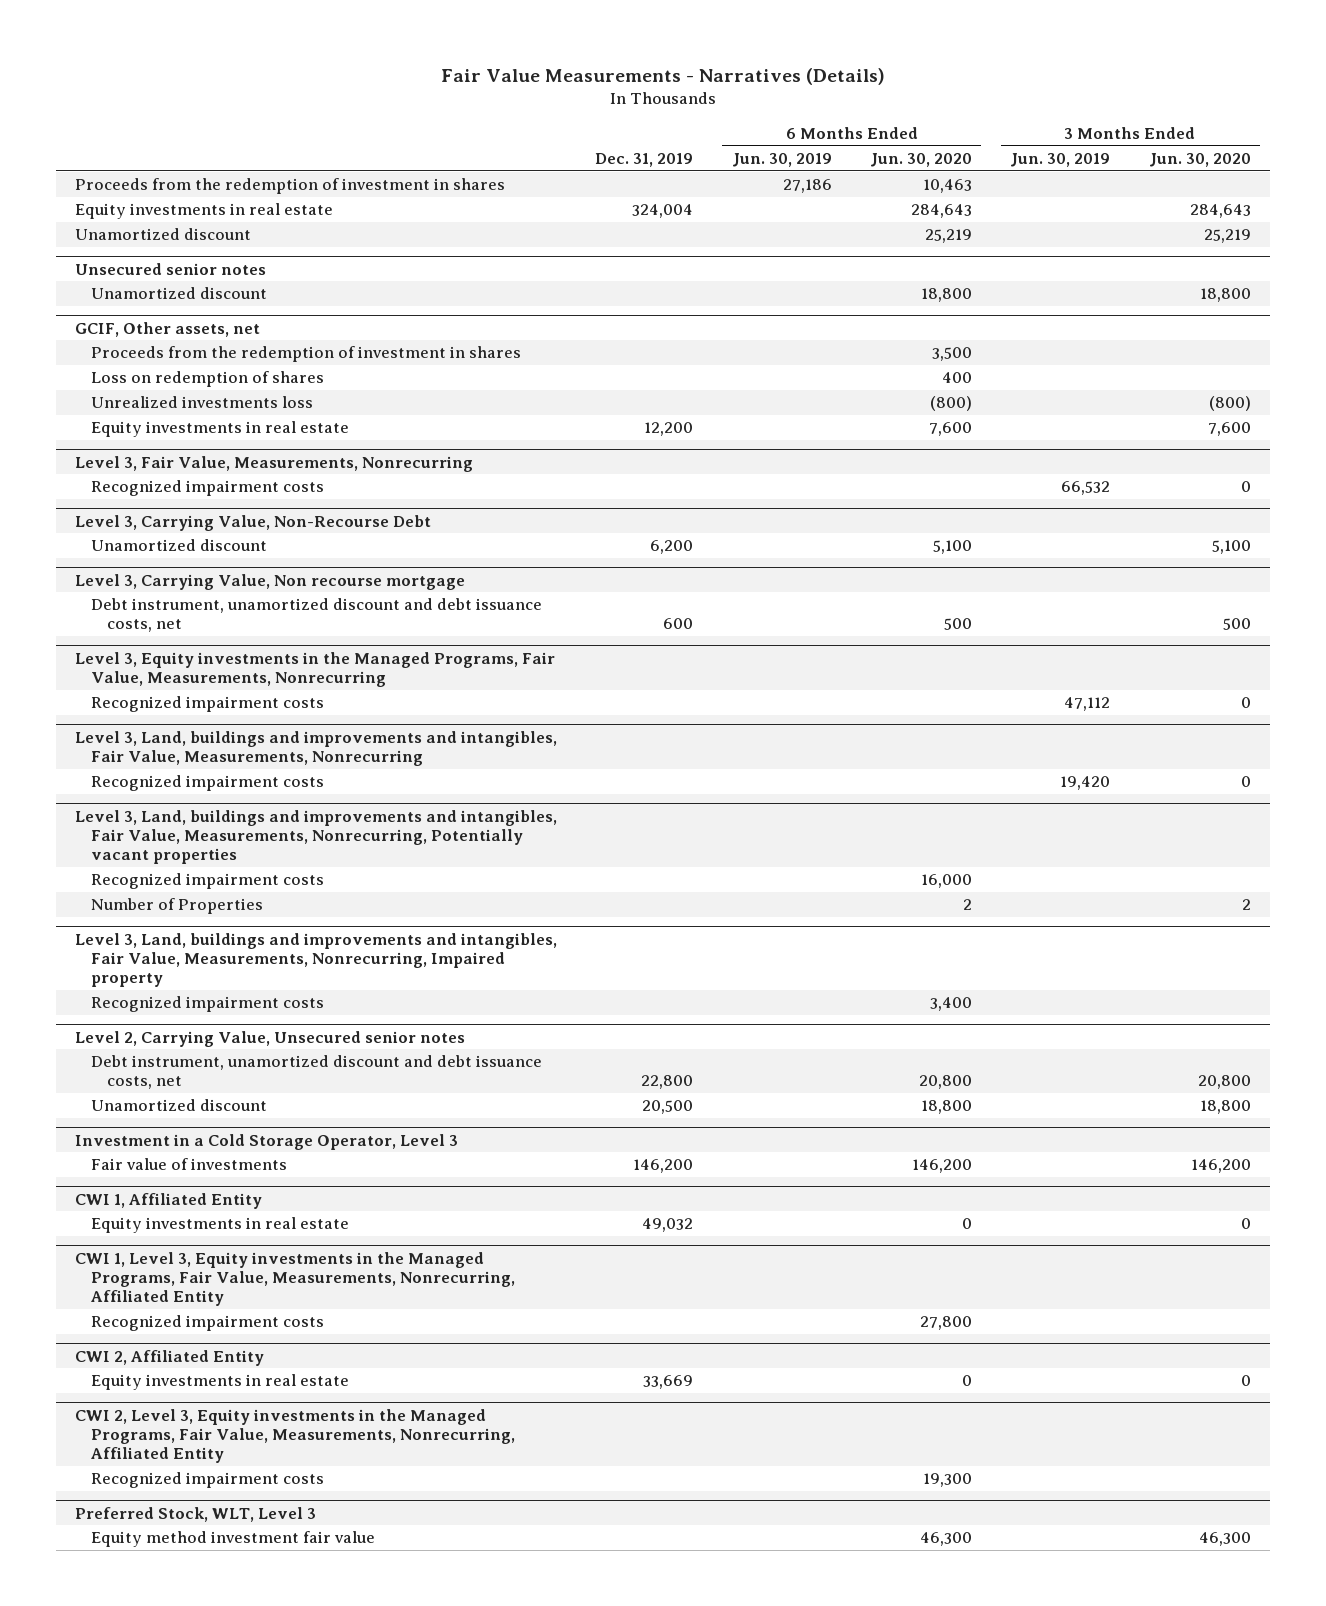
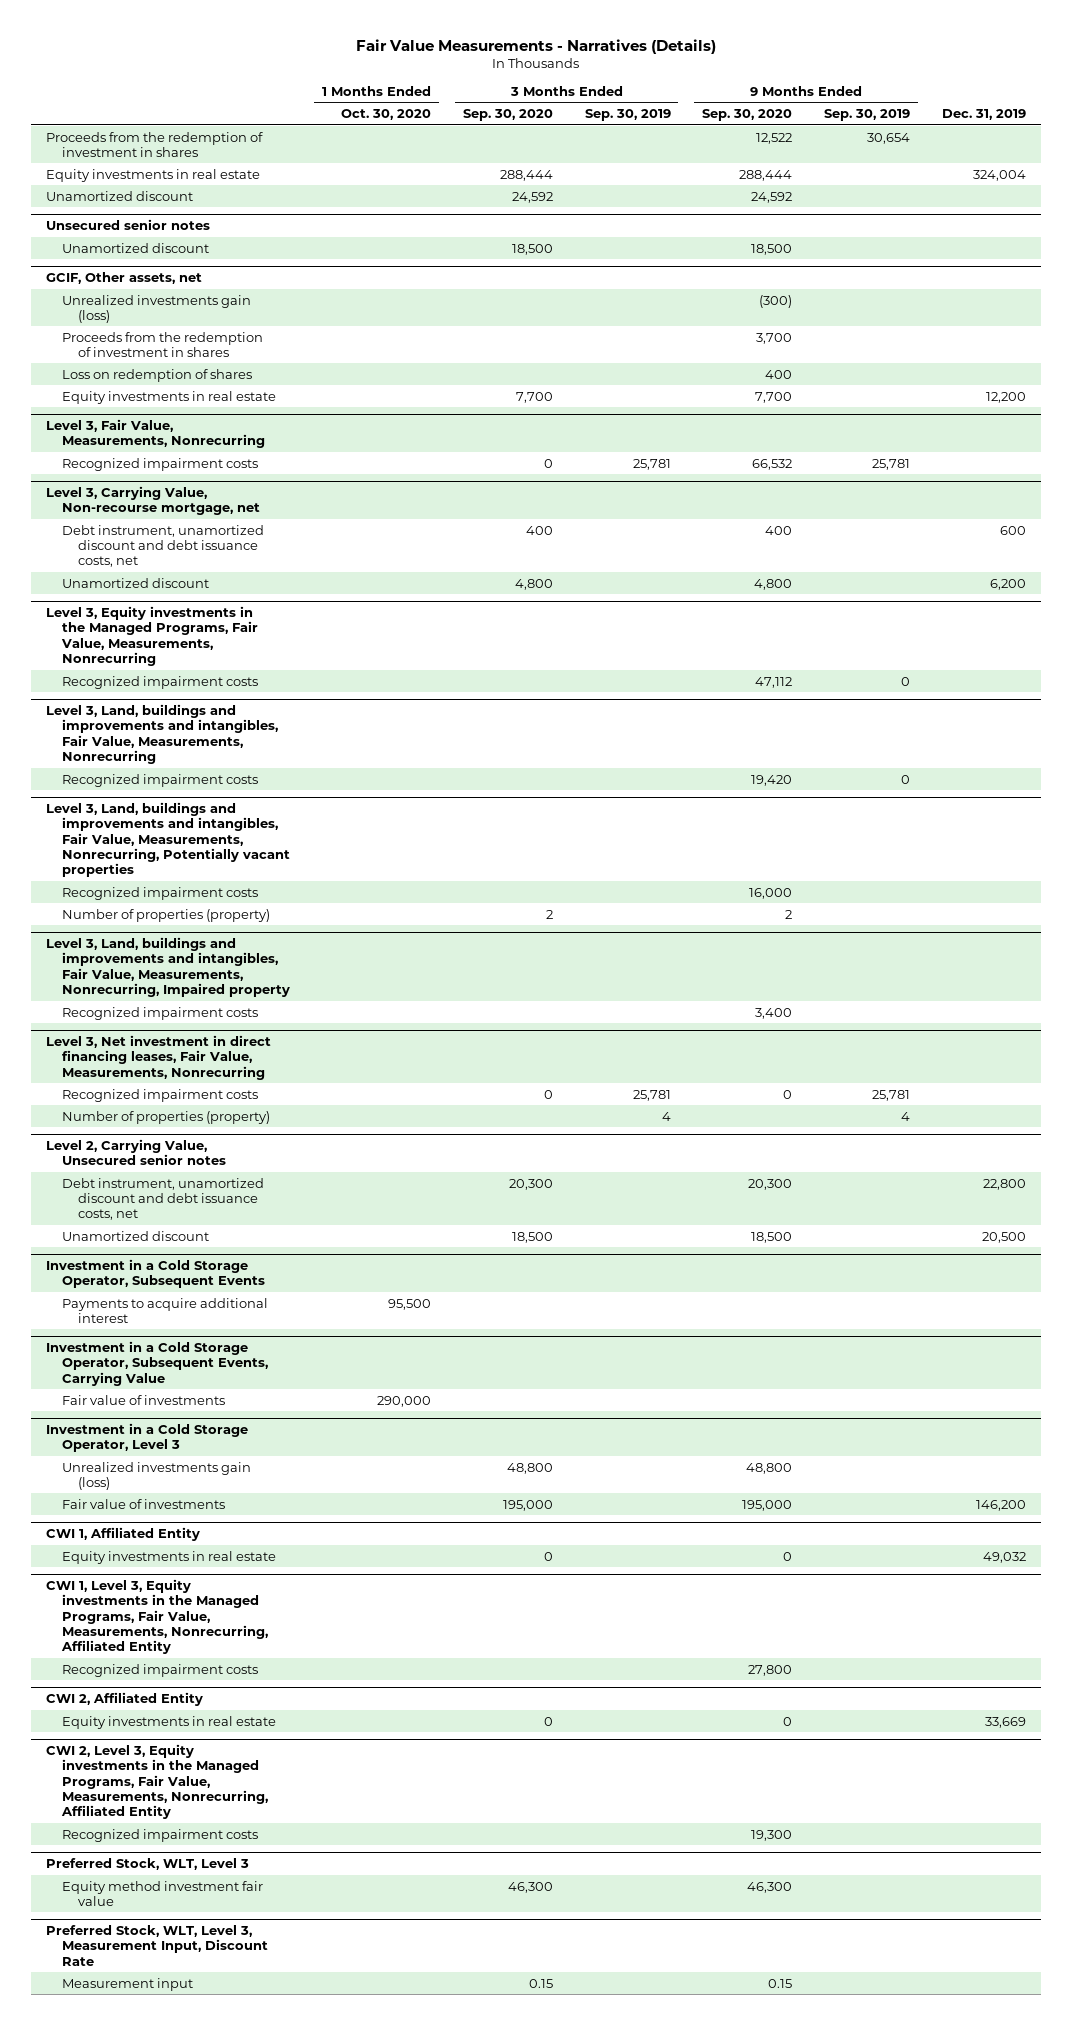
- | Dec. 31, 2019 | 6 Months Ended Jun. 30, 2019 | 6 Months Ended Jun. 30, 2020 | 3 Months Ended Jun. 30, 2019 | 3 Months Ended Jun. 30, 2020
+ | 1 Months Ended Oct. 30, 2020 | 3 Months Ended Sep. 30, 2020 | 3 Months Ended Sep. 30, 2019 | 9 Months Ended Sep. 30, 2020 | 9 Months Ended Sep. 30, 2019 | Dec. 31, 2019
@ GCIF, Other assets, net
+ Unrealized investments gain (loss) | | | | (300) | |
- Unrealized investments loss | | | (800) | | (800)
- Level 3, Carrying Value, Non-Recourse Debt
- Unamortized discount | 6,200 | | 5,100 | | 5,100
- Level 3, Carrying Value, Non recourse mortgage
+ Level 3, Carrying Value, Non-recourse mortgage, net
+ Unamortized discount | | 4,800 | | 4,800 | | 6,200
@ Level 3, Land, buildings and improvements and intangibles, Fair Value, Measurements, Nonrecurring, Potentially vacant properties
- Number of Properties | | | 2 | | 2
+ Number of properties (property) | | 2 | | 2 | |
+ Level 3, Net investment in direct financing leases, Fair Value, Measurements, Nonrecurring
+ Recognized impairment costs | | 0 | 25,781 | 0 | 25,781 |
+ Number of properties (property) | | | 4 | | 4 |
+ Investment in a Cold Storage Operator, Subsequent Events
+ Payments to acquire additional interest | 95,500 | | | | |
+ Investment in a Cold Storage Operator, Subsequent Events, Carrying Value
+ Fair value of investments | 290,000 | | | | |
@ Investment in a Cold Storage Operator, Level 3
+ Unrealized investments gain (loss) | | 48,800 | | 48,800 | |
+ Preferred Stock, WLT, Level 3, Measurement Input, Discount Rate
+ Measurement input | | 0.15 | | 0.15 | |

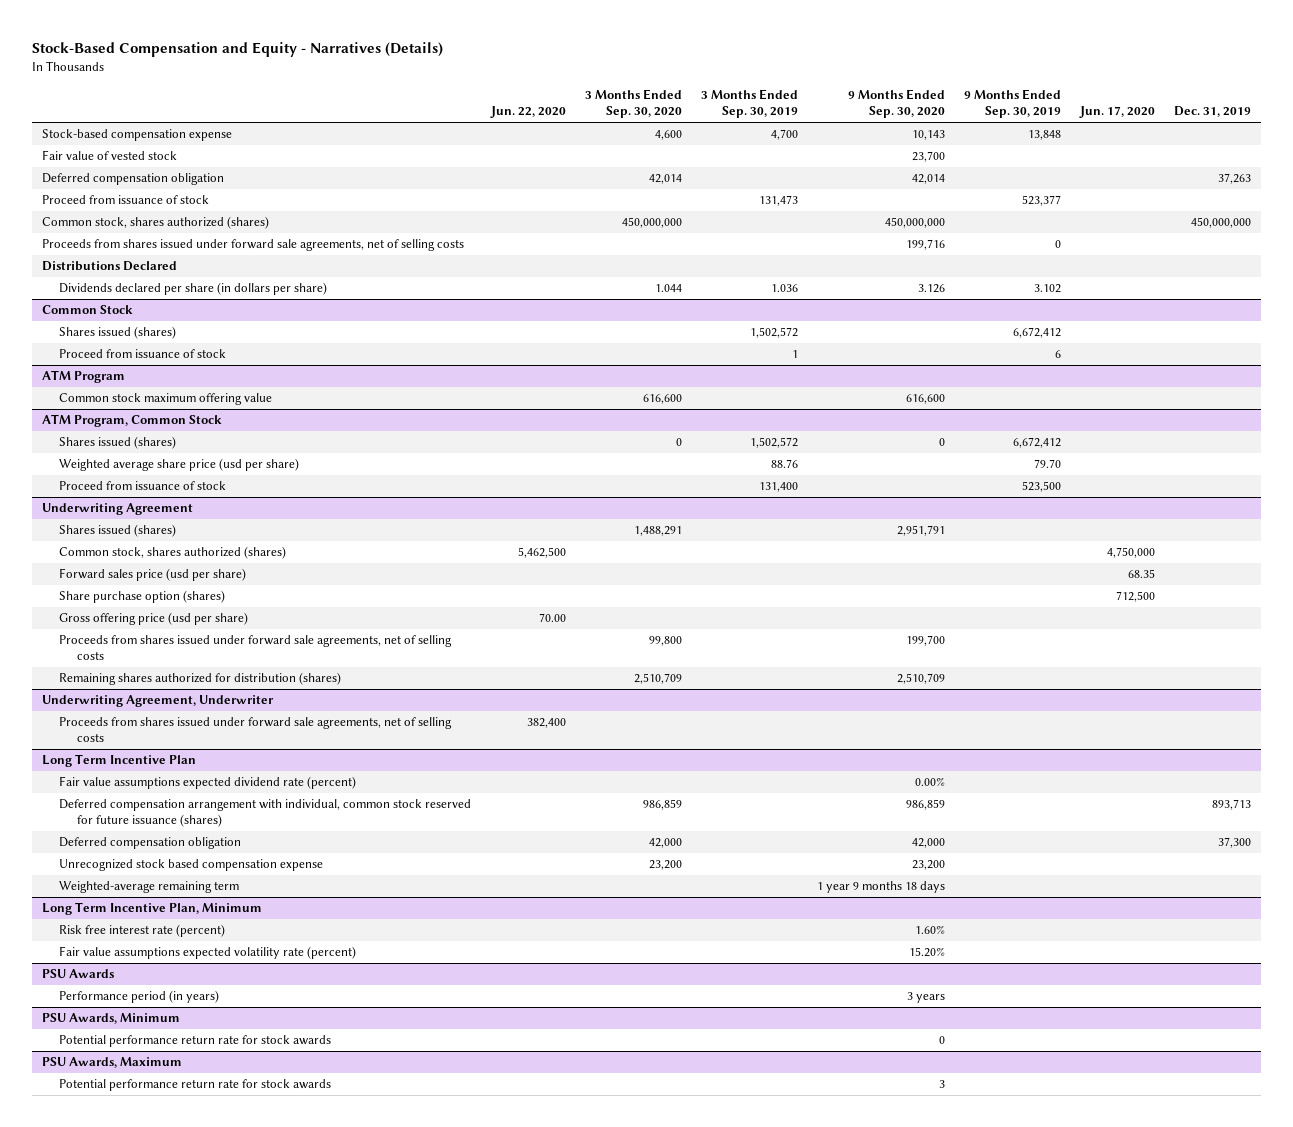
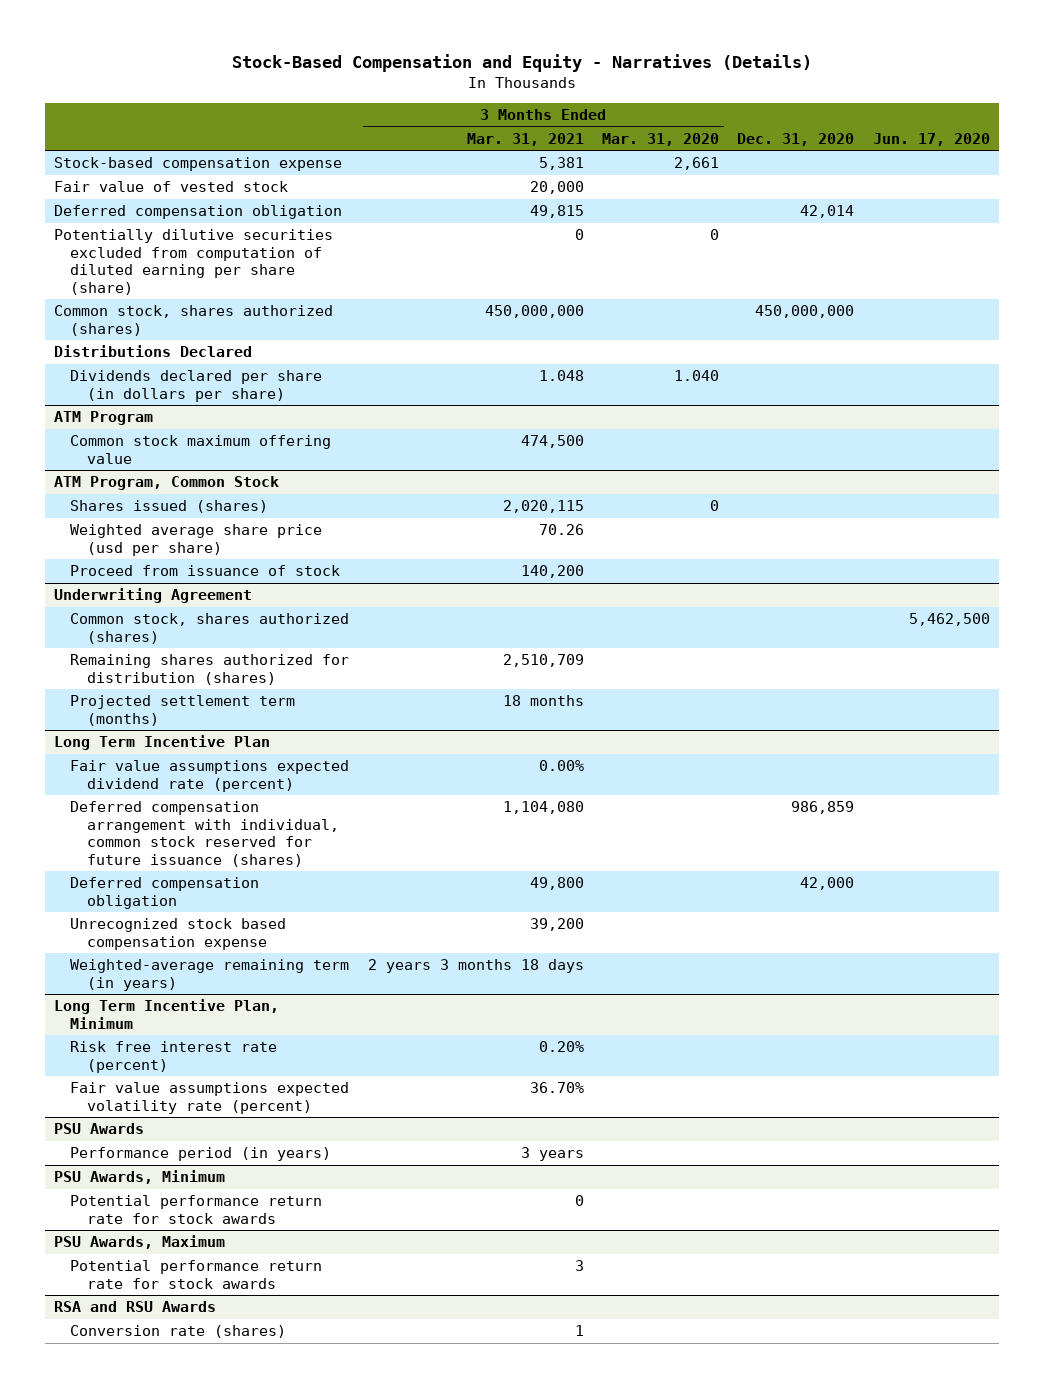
- | Jun. 22, 2020 | 3 Months Ended Sep. 30, 2020 | 3 Months Ended Sep. 30, 2019 | 9 Months Ended Sep. 30, 2020 | 9 Months Ended Sep. 30, 2019 | Jun. 17, 2020 | Dec. 31, 2019
+ | 3 Months Ended Mar. 31, 2021 | 3 Months Ended Mar. 31, 2020 | Dec. 31, 2020 | Jun. 17, 2020
- Proceed from issuance of stock | | | 131,473 | | 523,377 | |
+ Potentially dilutive securities excluded from computation of diluted earning per share (share) | 0 | 0 | |
- Proceeds from shares issued under forward sale agreements, net of selling costs | | | | 199,716 | 0 | |
- Common Stock
- Shares issued (shares) | | | 1,502,572 | | 6,672,412 | |
- Proceed from issuance of stock | | | 1 | | 6 | |
@ Underwriting Agreement
- Shares issued (shares) | | 1,488,291 | | 2,951,791 | | |
- Common stock, shares authorized (shares) | 5,462,500 | | | | | 4,750,000 |
- Forward sales price (usd per share) | | | | | | 68.35 |
- Share purchase option (shares) | | | | | | 712,500 |
- Gross offering price (usd per share) | 70.00 | | | | | |
- Proceeds from shares issued under forward sale agreements, net of selling costs | | 99,800 | | 199,700 | | |
+ Common stock, shares authorized (shares) | | | | 5,462,500
- Underwriting Agreement, Underwriter
- Proceeds from shares issued under forward sale agreements, net of selling costs | 382,400 | | | | | |
@ Underwriting Agreement
+ Projected settlement term (months) | 18 months | | |
@ Long Term Incentive Plan
- Weighted-average remaining term | | | | 1 year 9 months 18 days | | |
+ Weighted-average remaining term (in years) | 2 years 3 months 18 days | | |
+ RSA and RSU Awards
+ Conversion rate (shares) | 1 | | |

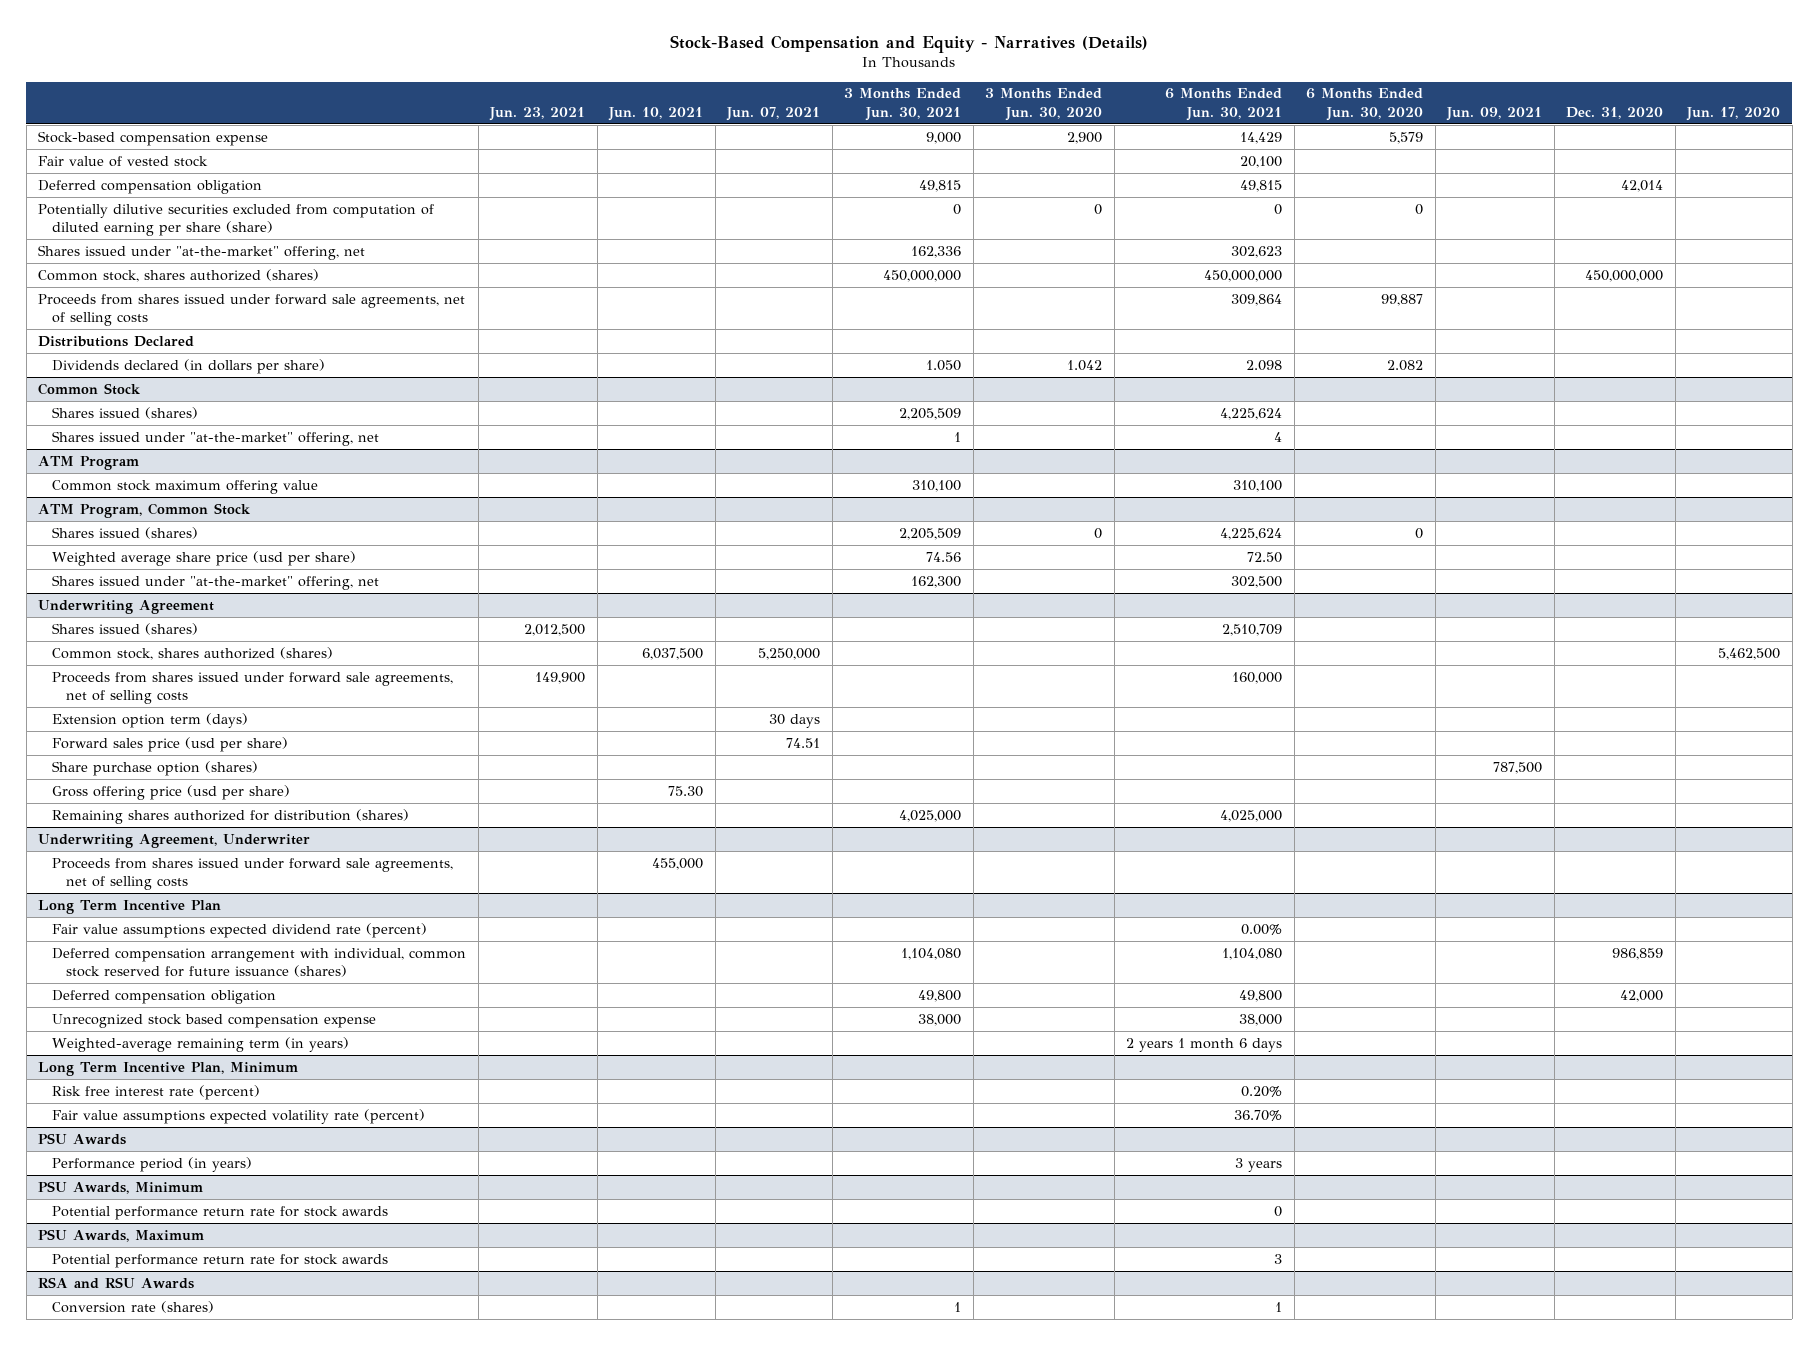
- | 3 Months Ended Mar. 31, 2021 | 3 Months Ended Mar. 31, 2020 | Dec. 31, 2020 | Jun. 17, 2020
+ | Jun. 23, 2021 | Jun. 10, 2021 | Jun. 07, 2021 | 3 Months Ended Jun. 30, 2021 | 3 Months Ended Jun. 30, 2020 | 6 Months Ended Jun. 30, 2021 | 6 Months Ended Jun. 30, 2020 | Jun. 09, 2021 | Dec. 31, 2020 | Jun. 17, 2020
+ Shares issued under "at-the-market" offering, net | | | | 162,336 | | 302,623 | | | |
+ Proceeds from shares issued under forward sale agreements, net of selling costs | | | | | | 309,864 | 99,887 | | |
- Dividends declared per share (in dollars per share) | 1.048 | 1.040 | |
+ Dividends declared (in dollars per share) | | | | 1.050 | 1.042 | 2.098 | 2.082 | | |
+ Common Stock
+ Shares issued (shares) | | | | 2,205,509 | | 4,225,624 | | | |
+ Shares issued under "at-the-market" offering, net | | | | 1 | | 4 | | | |
@ ATM Program, Common Stock
- Proceed from issuance of stock | 140,200 | | |
+ Shares issued under "at-the-market" offering, net | | | | 162,300 | | 302,500 | | | |
@ Underwriting Agreement
+ Shares issued (shares) | 2,012,500 | | | | | 2,510,709 | | | |
+ Proceeds from shares issued under forward sale agreements, net of selling costs | 149,900 | | | | | 160,000 | | | |
+ Extension option term (days) | | | 30 days | | | | | | |
+ Forward sales price (usd per share) | | | 74.51 | | | | | | |
+ Share purchase option (shares) | | | | | | | | 787,500 | |
+ Gross offering price (usd per share) | | 75.30 | | | | | | | |
- Projected settlement term (months) | 18 months | | |
+ Underwriting Agreement, Underwriter
+ Proceeds from shares issued under forward sale agreements, net of selling costs | | 455,000 | | | | | | | |

